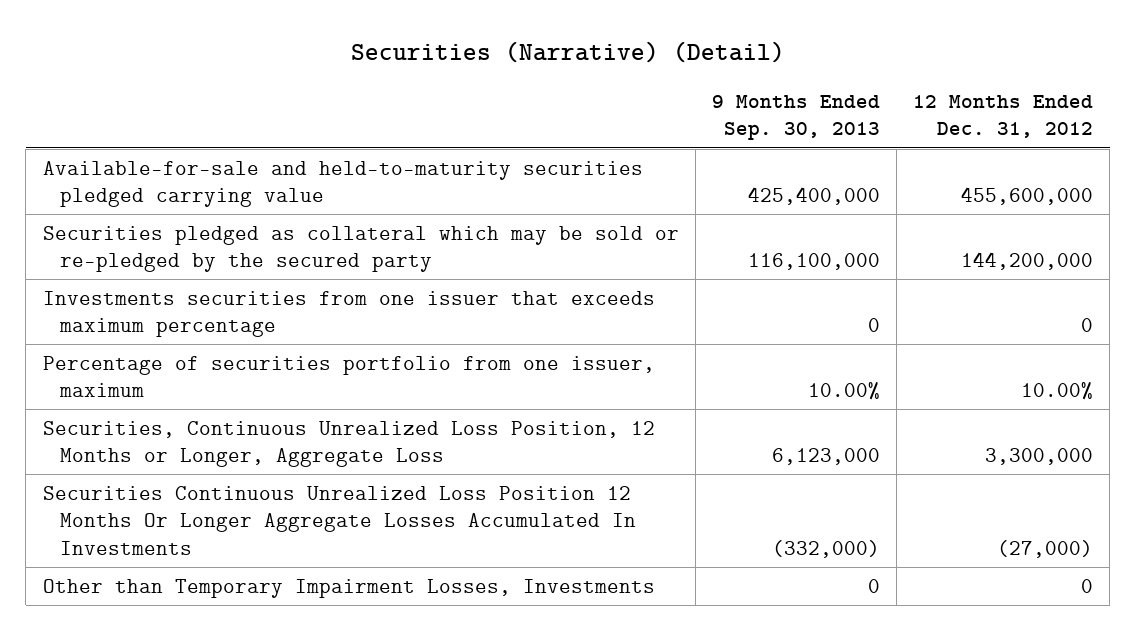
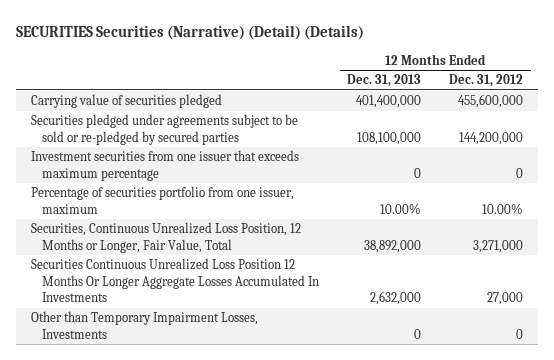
- Securities (Narrative) (Detail)
+ SECURITIES Securities (Narrative) (Detail) (Details)
- | 9 Months Ended Sep. 30, 2013 | 12 Months Ended Dec. 31, 2012
+ | 12 Months Ended Dec. 31, 2013 | 12 Months Ended Dec. 31, 2012
- Available-for-sale and held-to-maturity securities pledged carrying value | 425,400,000 | 455,600,000
- Securities pledged as collateral which may be sold or re-pledged by the secured party | 116,100,000 | 144,200,000
- Investments securities from one issuer that exceeds maximum percentage | 0 | 0
+ Carrying value of securities pledged | 401,400,000 | 455,600,000
+ Securities pledged under agreements subject to be sold or re-pledged by secured parties | 108,100,000 | 144,200,000
+ Investment securities from one issuer that exceeds maximum percentage | 0 | 0
- Securities, Continuous Unrealized Loss Position, 12 Months or Longer, Aggregate Loss | 6,123,000 | 3,300,000
- Securities Continuous Unrealized Loss Position 12 Months Or Longer Aggregate Losses Accumulated In Investments | (332,000) | (27,000)
+ Securities, Continuous Unrealized Loss Position, 12 Months or Longer, Fair Value, Total | 38,892,000 | 3,271,000
+ Securities Continuous Unrealized Loss Position 12 Months Or Longer Aggregate Losses Accumulated In Investments | 2,632,000 | 27,000

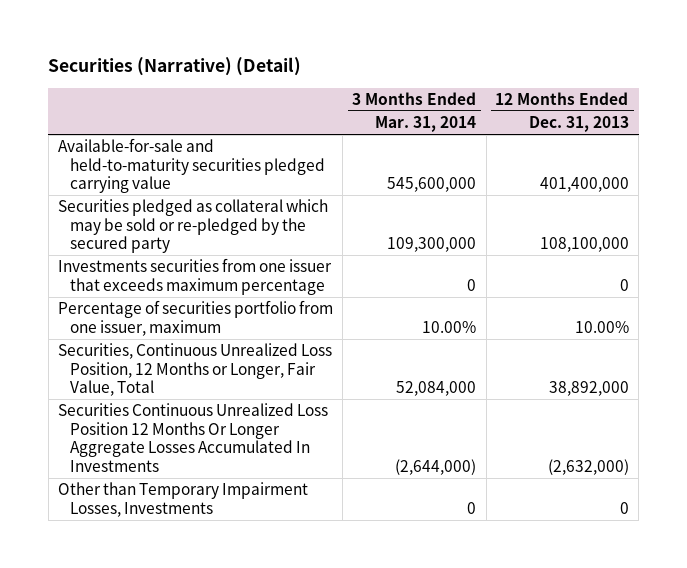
- SECURITIES Securities (Narrative) (Detail) (Details)
+ Securities (Narrative) (Detail)
- | 12 Months Ended Dec. 31, 2013 | 12 Months Ended Dec. 31, 2012
+ | 3 Months Ended Mar. 31, 2014 | 12 Months Ended Dec. 31, 2013
- Carrying value of securities pledged | 401,400,000 | 455,600,000
- Securities pledged under agreements subject to be sold or re-pledged by secured parties | 108,100,000 | 144,200,000
- Investment securities from one issuer that exceeds maximum percentage | 0 | 0
+ Available-for-sale and held-to-maturity securities pledged carrying value | 545,600,000 | 401,400,000
+ Securities pledged as collateral which may be sold or re-pledged by the secured party | 109,300,000 | 108,100,000
+ Investments securities from one issuer that exceeds maximum percentage | 0 | 0
- Securities Continuous Unrealized Loss Position 12 Months Or Longer Aggregate Losses Accumulated In Investments | 2,632,000 | 27,000
+ Securities Continuous Unrealized Loss Position 12 Months Or Longer Aggregate Losses Accumulated In Investments | (2,644,000) | (2,632,000)

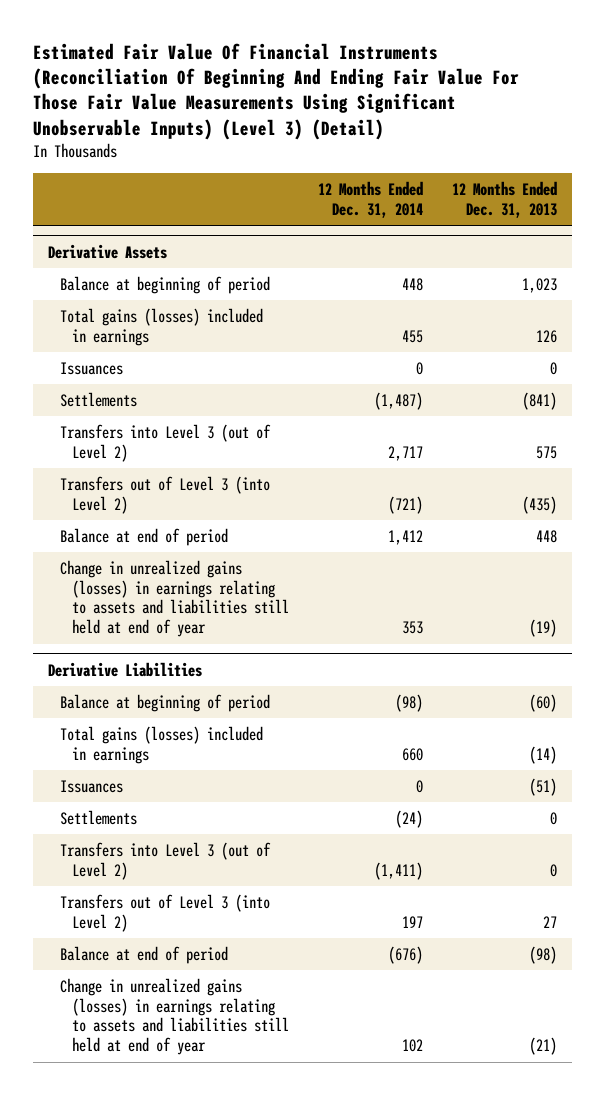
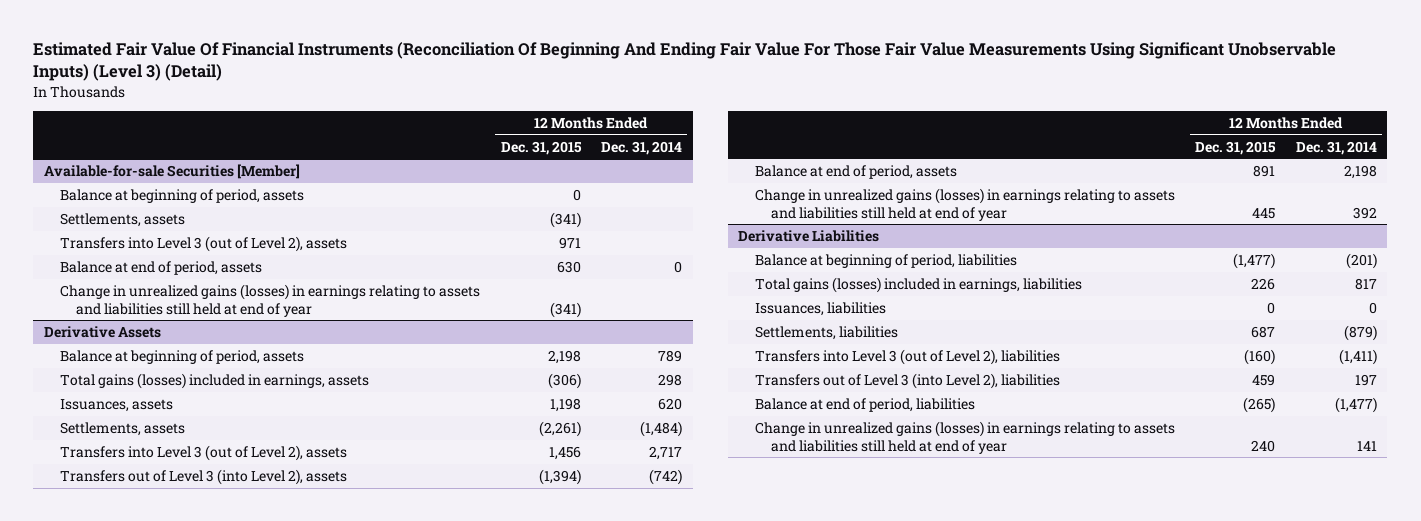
- | 12 Months Ended Dec. 31, 2014 | 12 Months Ended Dec. 31, 2013
+ | 12 Months Ended Dec. 31, 2015 | 12 Months Ended Dec. 31, 2014
+ Available-for-sale Securities [Member]
+ Balance at beginning of period, assets | 0 |
+ Settlements, assets | (341) |
+ Transfers into Level 3 (out of Level 2), assets | 971 |
+ Balance at end of period, assets | 630 | 0
+ Change in unrealized gains (losses) in earnings relating to assets and liabilities still held at end of year | (341) |
@ Derivative Assets
- Balance at beginning of period | 448 | 1,023
- Total gains (losses) included in earnings | 455 | 126
- Issuances | 0 | 0
- Settlements | (1,487) | (841)
- Transfers into Level 3 (out of Level 2) | 2,717 | 575
- Transfers out of Level 3 (into Level 2) | (721) | (435)
- Balance at end of period | 1,412 | 448
- Change in unrealized gains (losses) in earnings relating to assets and liabilities still held at end of year | 353 | (19)
+ Balance at beginning of period, assets | 2,198 | 789
+ Total gains (losses) included in earnings, assets | (306) | 298
+ Issuances, assets | 1,198 | 620
+ Settlements, assets | (2,261) | (1,484)
+ Transfers into Level 3 (out of Level 2), assets | 1,456 | 2,717
+ Transfers out of Level 3 (into Level 2), assets | (1,394) | (742)
+ Balance at end of period, assets | 891 | 2,198
+ Change in unrealized gains (losses) in earnings relating to assets and liabilities still held at end of year | 445 | 392
@ Derivative Liabilities
- Balance at beginning of period | (98) | (60)
- Total gains (losses) included in earnings | 660 | (14)
- Issuances | 0 | (51)
- Settlements | (24) | 0
- Transfers into Level 3 (out of Level 2) | (1,411) | 0
- Transfers out of Level 3 (into Level 2) | 197 | 27
- Balance at end of period | (676) | (98)
- Change in unrealized gains (losses) in earnings relating to assets and liabilities still held at end of year | 102 | (21)
+ Balance at beginning of period, liabilities | (1,477) | (201)
+ Total gains (losses) included in earnings, liabilities | 226 | 817
+ Issuances, liabilities | 0 | 0
+ Settlements, liabilities | 687 | (879)
+ Transfers into Level 3 (out of Level 2), liabilities | (160) | (1,411)
+ Transfers out of Level 3 (into Level 2), liabilities | 459 | 197
+ Balance at end of period, liabilities | (265) | (1,477)
+ Change in unrealized gains (losses) in earnings relating to assets and liabilities still held at end of year | 240 | 141

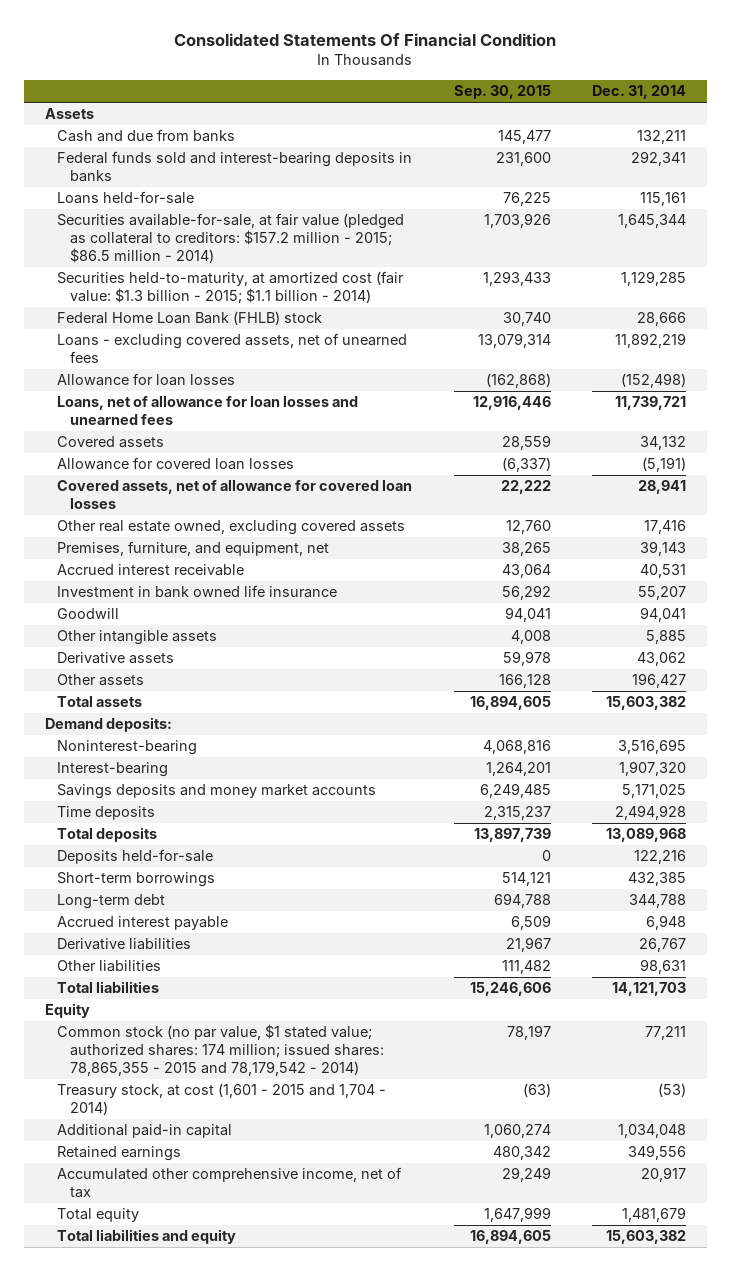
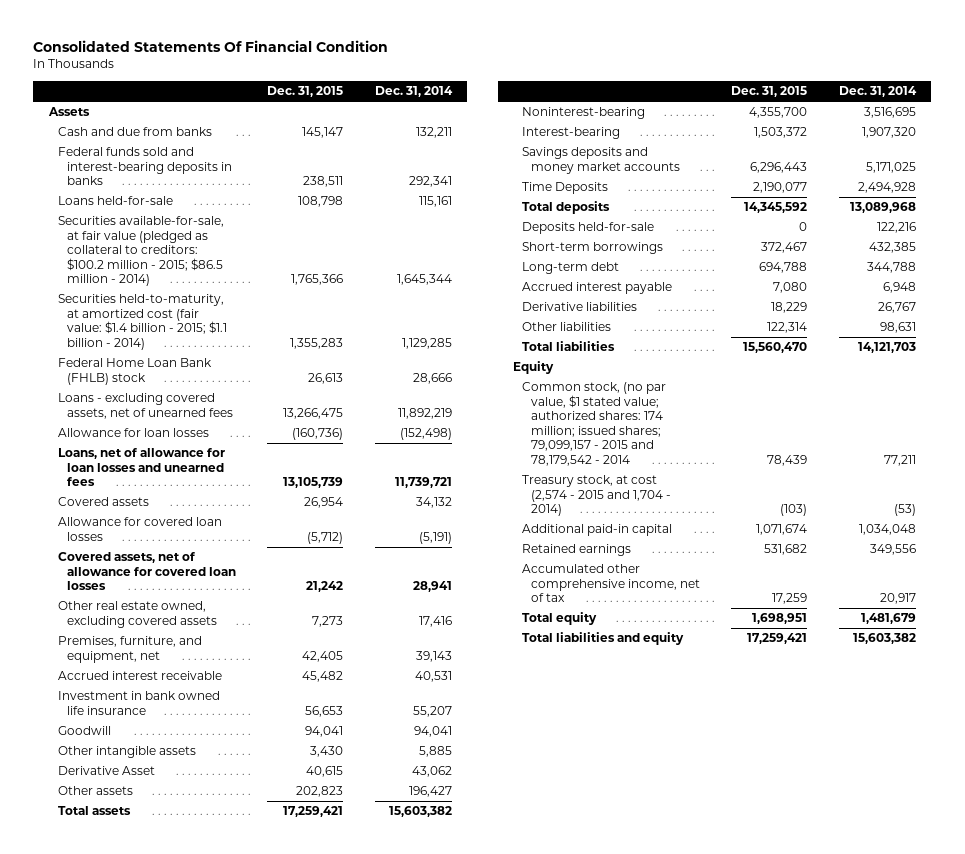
- | Sep. 30, 2015 | Dec. 31, 2014
+ | Dec. 31, 2015 | Dec. 31, 2014
- Securities available-for-sale, at fair value (pledged as collateral to creditors: $157.2 million - 2015; $86.5 million - 2014) | 1,703,926 | 1,645,344
- Securities held-to-maturity, at amortized cost (fair value: $1.3 billion - 2015; $1.1 billion - 2014) | 1,293,433 | 1,129,285
+ Securities available-for-sale, at fair value (pledged as collateral to creditors: $100.2 million - 2015; $86.5 million - 2014) | 1,765,366 | 1,645,344
+ Securities held-to-maturity, at amortized cost (fair value: $1.4 billion - 2015; $1.1 billion - 2014) | 1,355,283 | 1,129,285
- Derivative assets | 59,978 | 43,062
+ Derivative Asset | 40,615 | 43,062
- Demand deposits:
- Time deposits | 2,315,237 | 2,494,928
+ Time Deposits | 2,190,077 | 2,494,928
- Common stock (no par value, $1 stated value; authorized shares: 174 million; issued shares: 78,865,355 - 2015 and 78,179,542 - 2014) | 78,197 | 77,211
- Treasury stock, at cost (1,601 - 2015 and 1,704 - 2014) | (63) | (53)
+ Common stock, (no par value, $1 stated value; authorized shares: 174 million; issued shares; 79,099,157 - 2015 and 78,179,542 - 2014 | 78,439 | 77,211
+ Treasury stock, at cost (2,574 - 2015 and 1,704 - 2014) | (103) | (53)

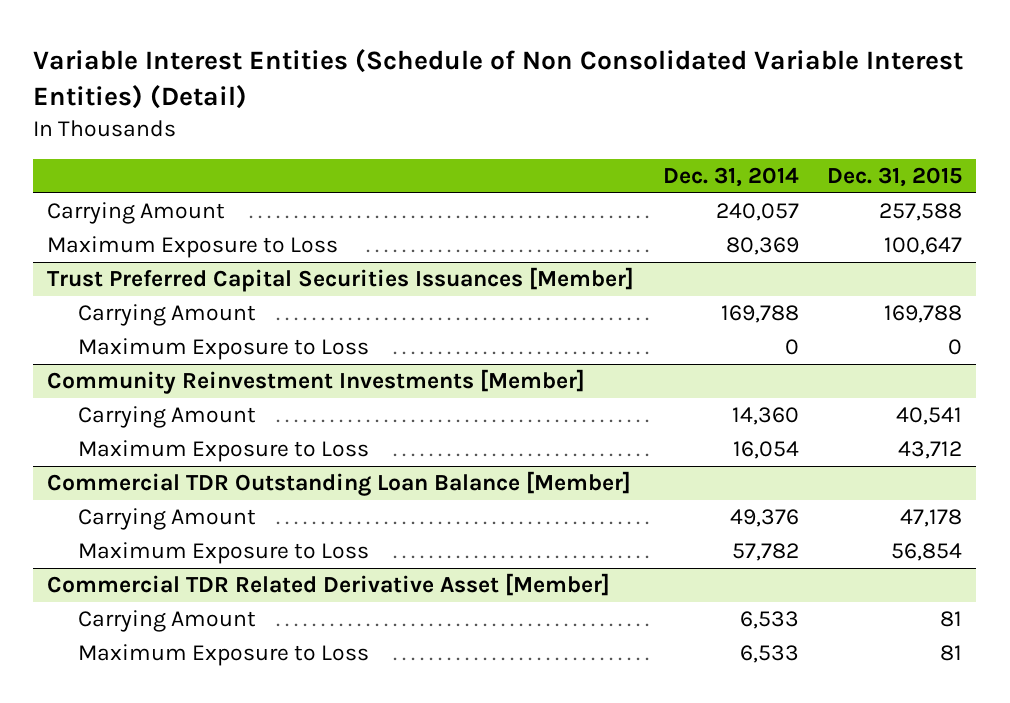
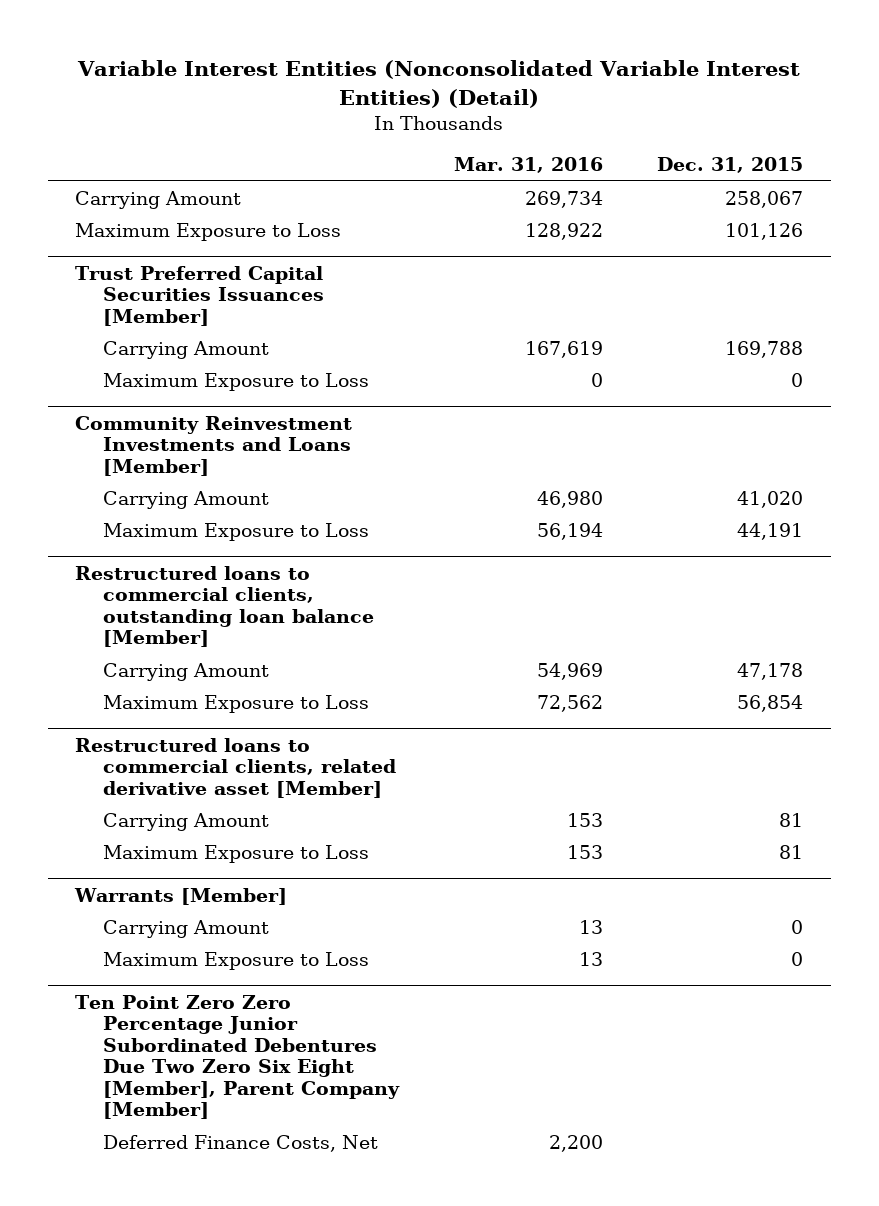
- Variable Interest Entities (Schedule of Non Consolidated Variable Interest Entities) (Detail)
+ Variable Interest Entities (Nonconsolidated Variable Interest Entities) (Detail)
- | Dec. 31, 2014 | Dec. 31, 2015
+ | Mar. 31, 2016 | Dec. 31, 2015
- Carrying Amount | 240,057 | 257,588
- Maximum Exposure to Loss | 80,369 | 100,647
+ Carrying Amount | 269,734 | 258,067
+ Maximum Exposure to Loss | 128,922 | 101,126
- Community Reinvestment Investments [Member]
- Carrying Amount | 14,360 | 40,541
- Maximum Exposure to Loss | 16,054 | 43,712
- Commercial TDR Outstanding Loan Balance [Member]
+ Community Reinvestment Investments and Loans [Member]
+ Carrying Amount | 46,980 | 41,020
+ Maximum Exposure to Loss | 56,194 | 44,191
+ Restructured loans to commercial clients, outstanding loan balance [Member]
- Commercial TDR Related Derivative Asset [Member]
+ Restructured loans to commercial clients, related derivative asset [Member]
+ Warrants [Member]
+ Carrying Amount | 13 | 0
+ Maximum Exposure to Loss | 13 | 0
+ Ten Point Zero Zero Percentage Junior Subordinated Debentures Due Two Zero Six Eight [Member], Parent Company [Member]
+ Deferred Finance Costs, Net | 2,200 |

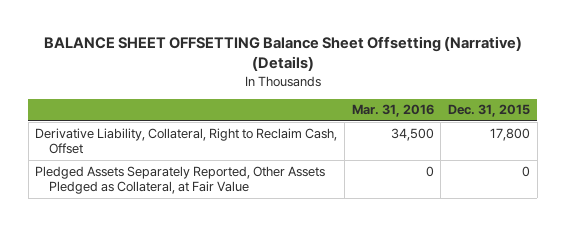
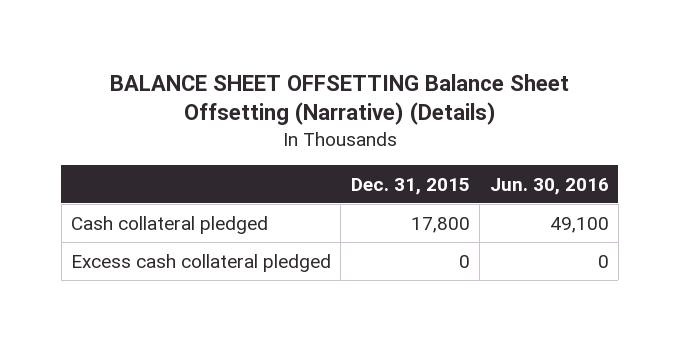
- | Mar. 31, 2016 | Dec. 31, 2015
+ | Dec. 31, 2015 | Jun. 30, 2016
- Derivative Liability, Collateral, Right to Reclaim Cash, Offset | 34,500 | 17,800
- Pledged Assets Separately Reported, Other Assets Pledged as Collateral, at Fair Value | 0 | 0
+ Cash collateral pledged | 17,800 | 49,100
+ Excess cash collateral pledged | 0 | 0

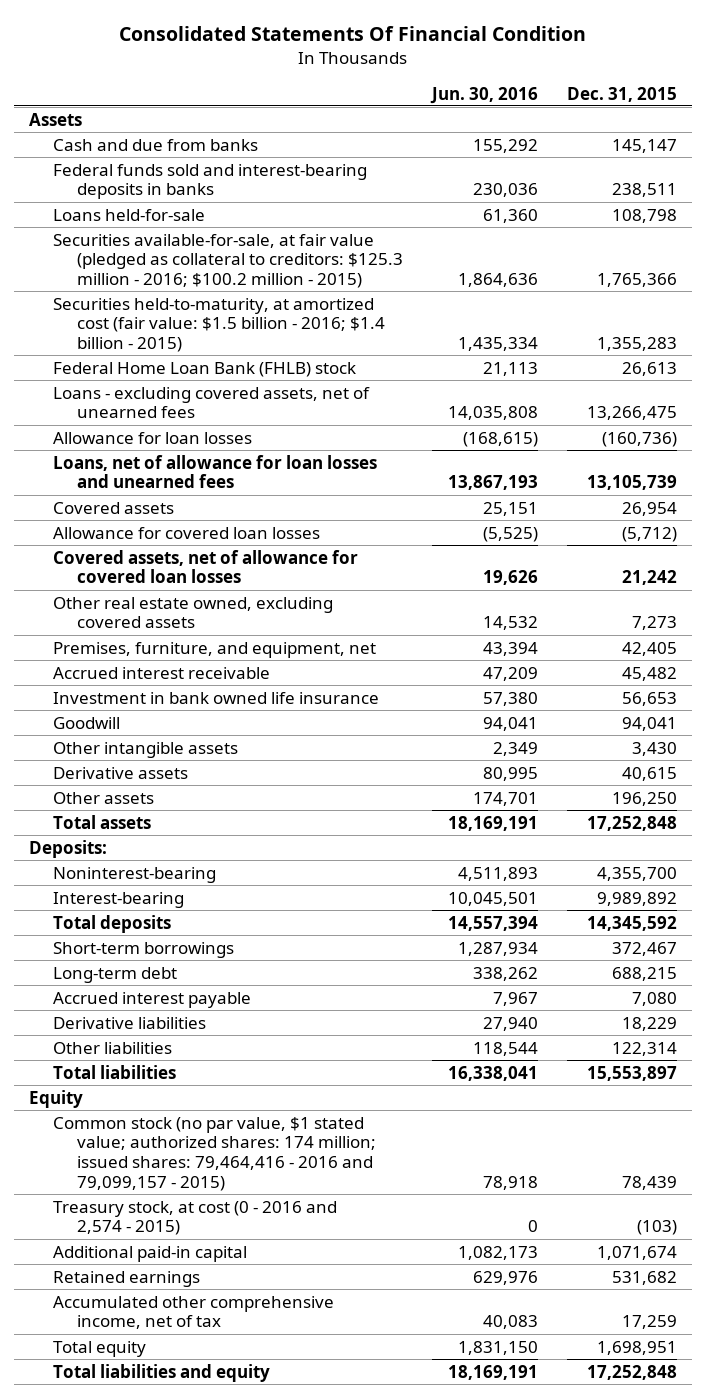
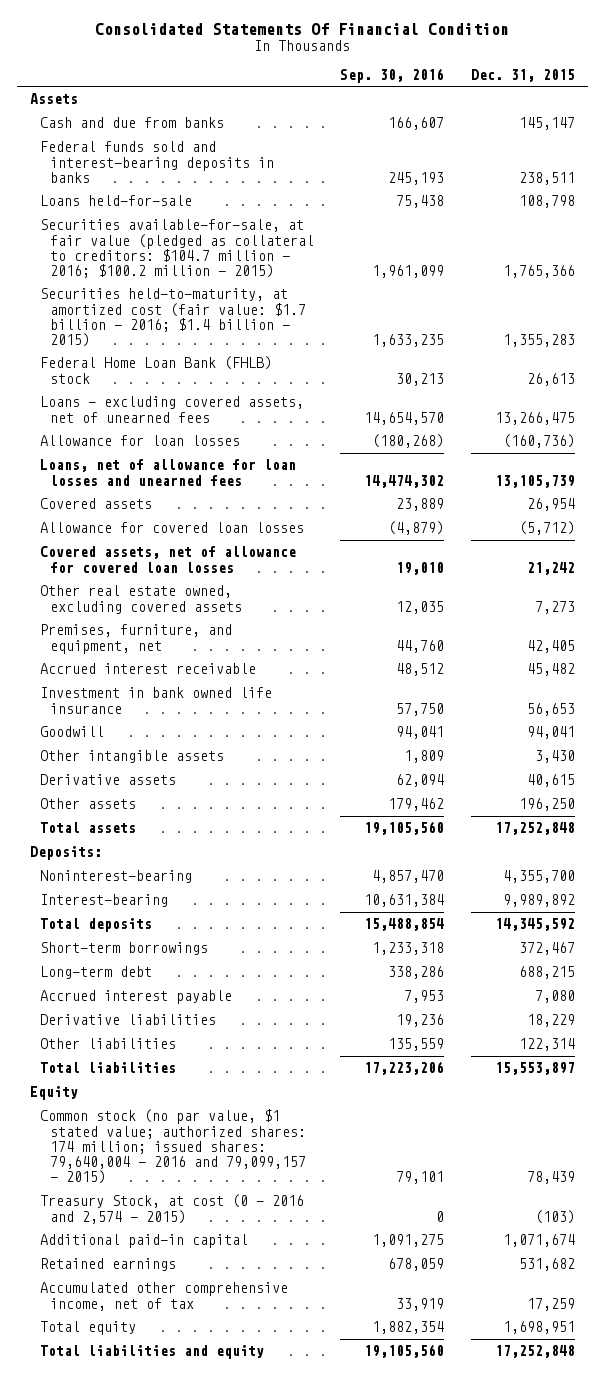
- | Jun. 30, 2016 | Dec. 31, 2015
+ | Sep. 30, 2016 | Dec. 31, 2015
- Securities available-for-sale, at fair value (pledged as collateral to creditors: $125.3 million - 2016; $100.2 million - 2015) | 1,864,636 | 1,765,366
- Securities held-to-maturity, at amortized cost (fair value: $1.5 billion - 2016; $1.4 billion - 2015) | 1,435,334 | 1,355,283
+ Securities available-for-sale, at fair value (pledged as collateral to creditors: $104.7 million - 2016; $100.2 million - 2015) | 1,961,099 | 1,765,366
+ Securities held-to-maturity, at amortized cost (fair value: $1.7 billion - 2016; $1.4 billion - 2015) | 1,633,235 | 1,355,283
- Common stock (no par value, $1 stated value; authorized shares: 174 million; issued shares: 79,464,416 - 2016 and 79,099,157 - 2015) | 78,918 | 78,439
- Treasury stock, at cost (0 - 2016 and 2,574 - 2015) | 0 | (103)
+ Common stock (no par value, $1 stated value; authorized shares: 174 million; issued shares: 79,640,004 - 2016 and 79,099,157 - 2015) | 79,101 | 78,439
+ Treasury Stock, at cost (0 - 2016 and 2,574 - 2015) | 0 | (103)

